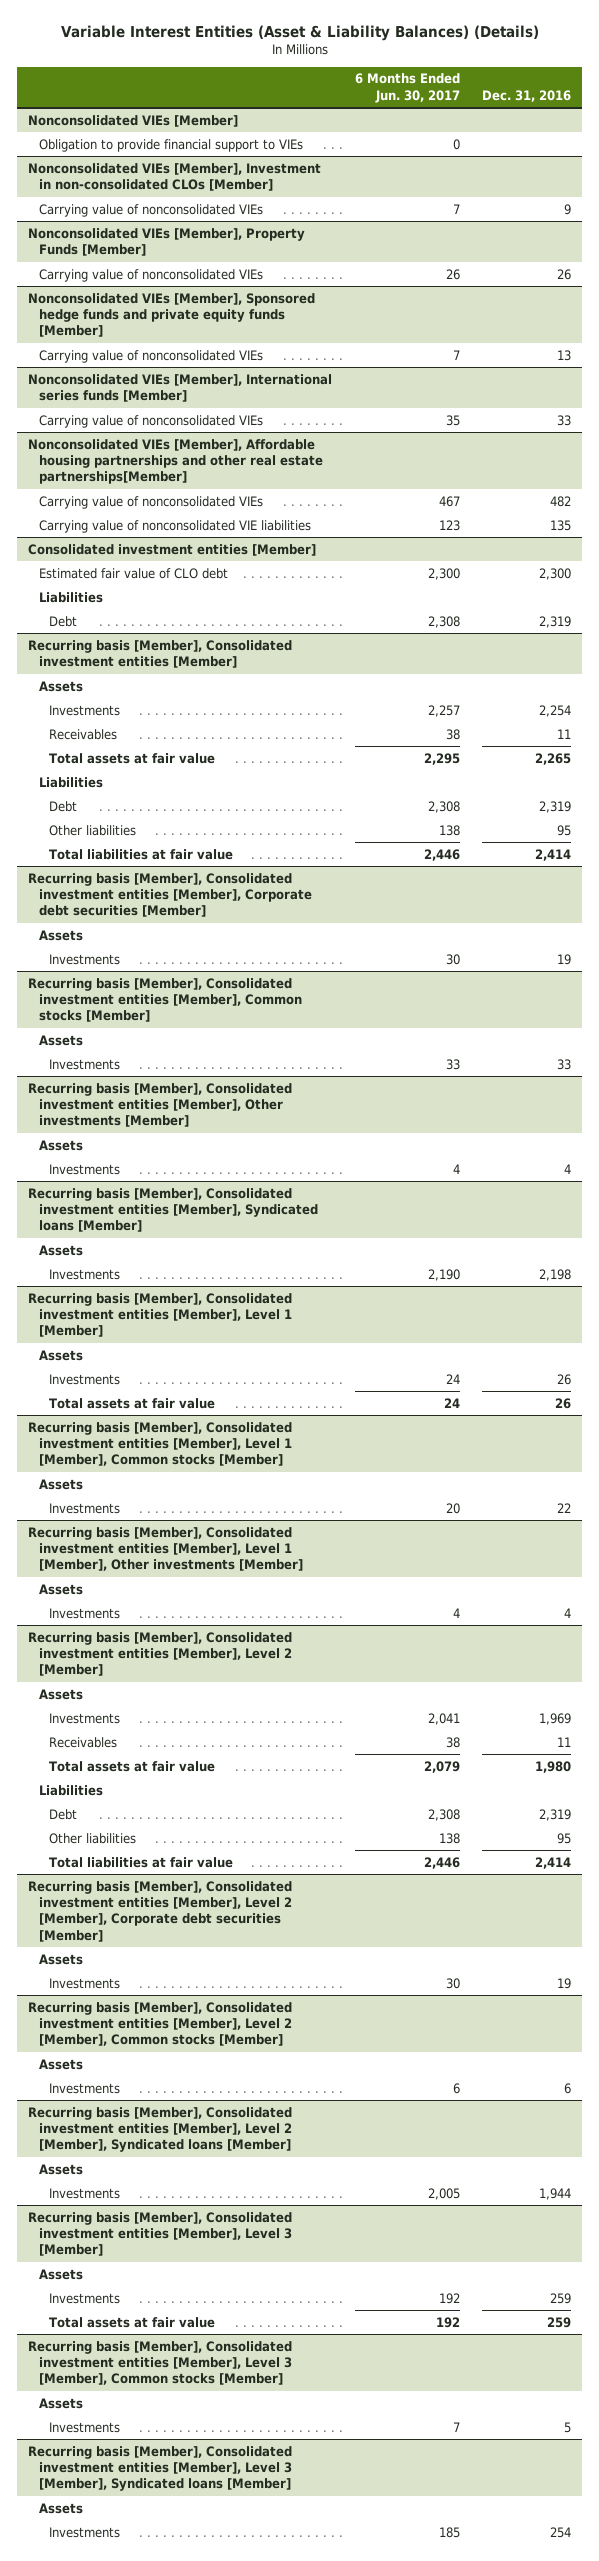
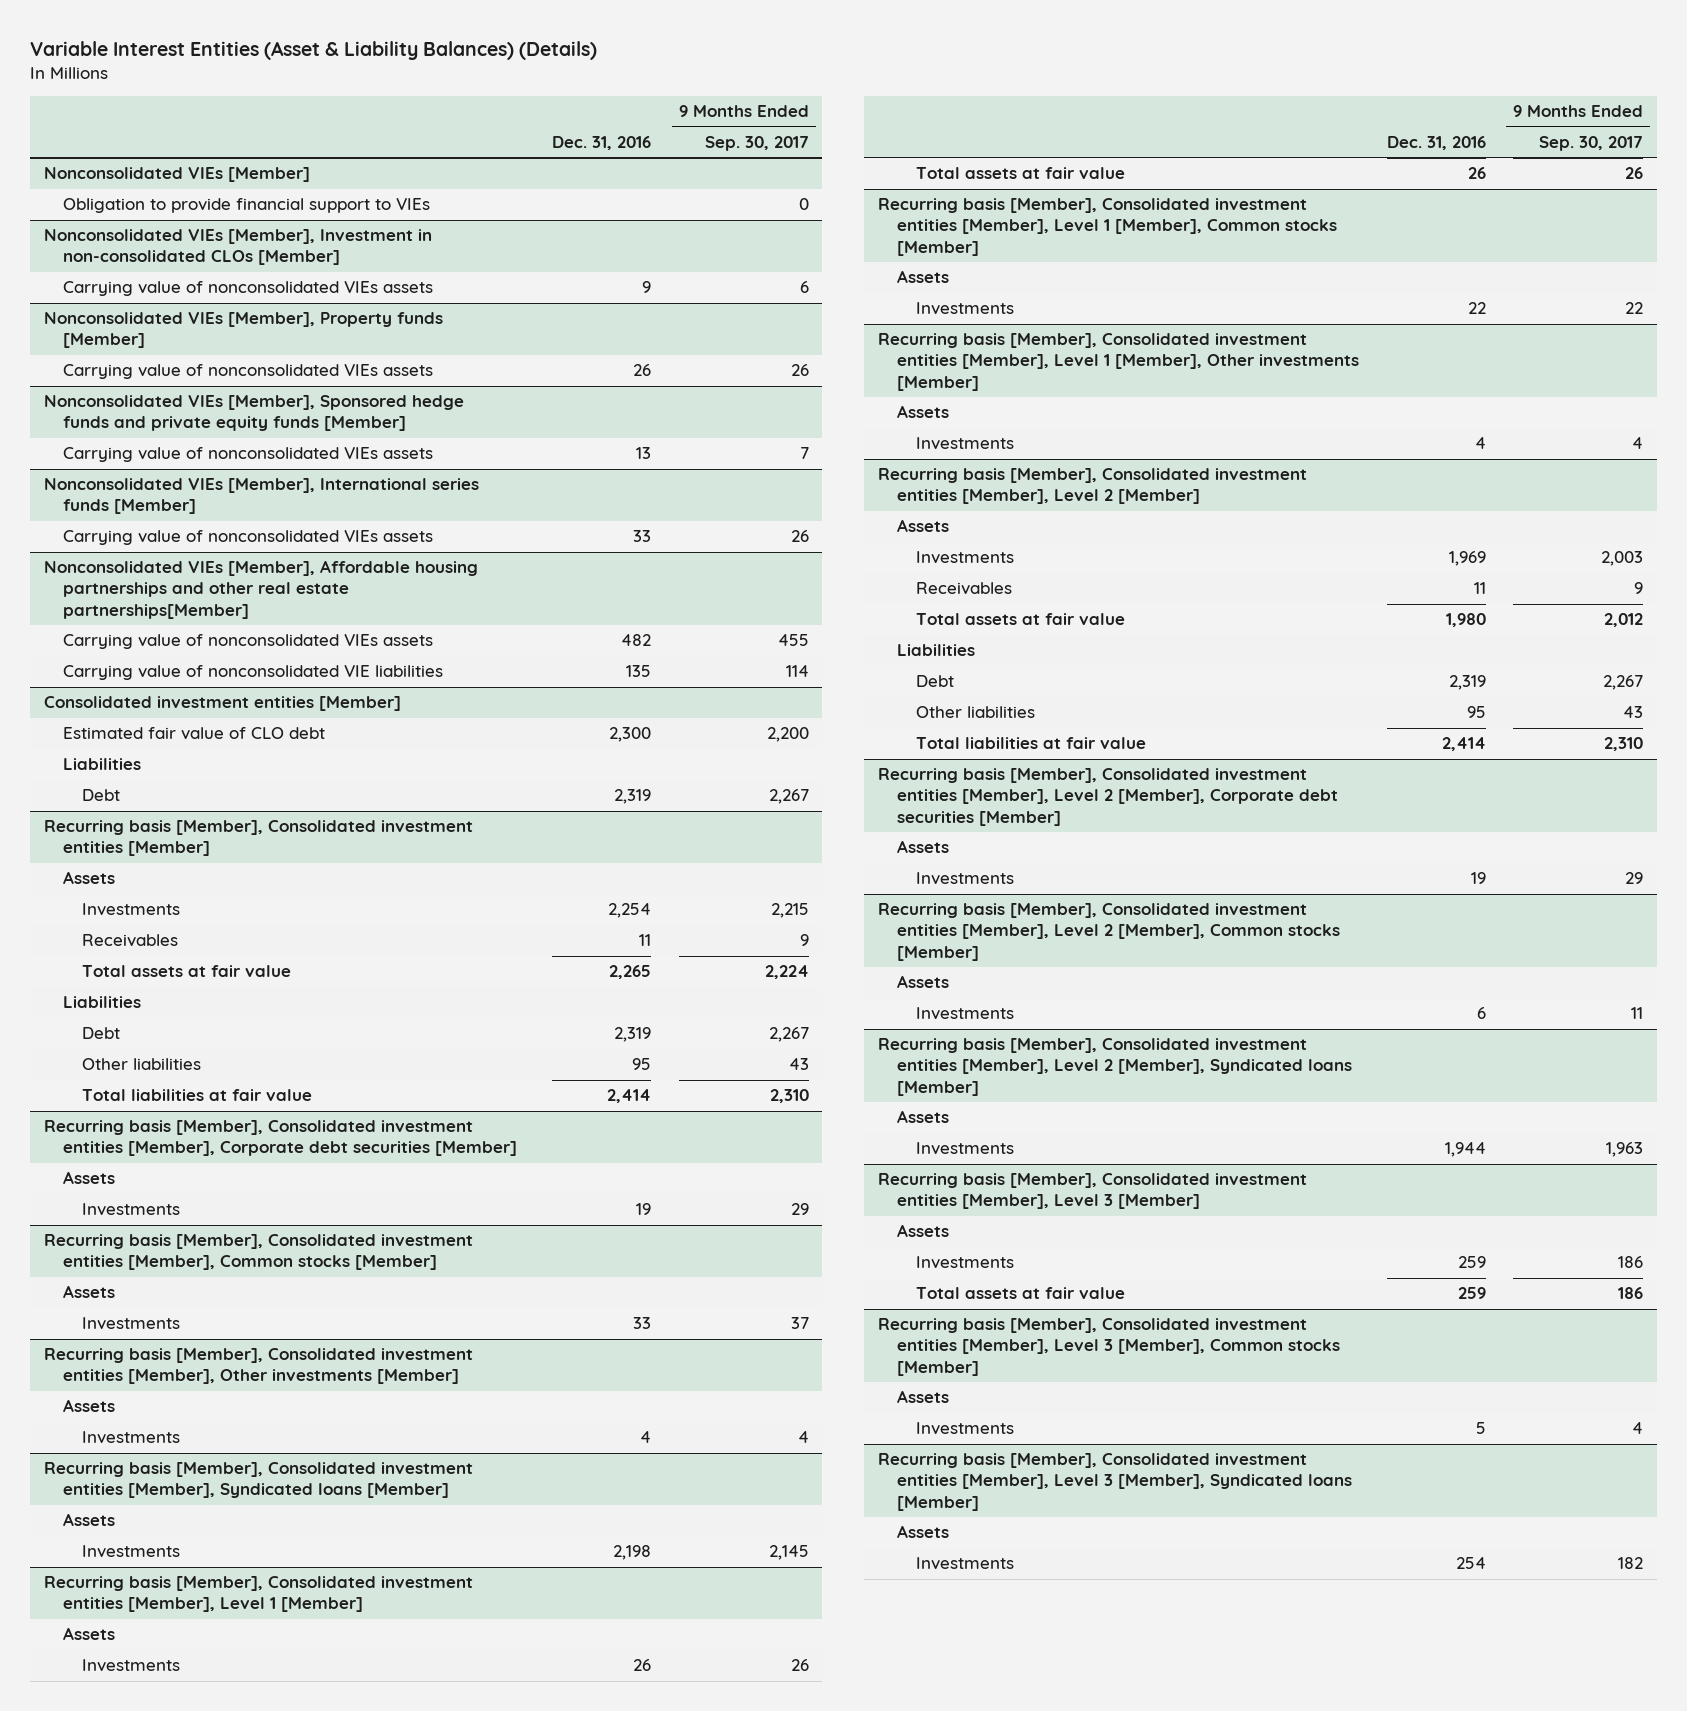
- | 6 Months Ended Jun. 30, 2017 | Dec. 31, 2016
+ | Dec. 31, 2016 | 9 Months Ended Sep. 30, 2017
@ Nonconsolidated VIEs [Member], Investment in non-consolidated CLOs [Member]
- Carrying value of nonconsolidated VIEs | 7 | 9
- Nonconsolidated VIEs [Member], Property Funds [Member]
- Carrying value of nonconsolidated VIEs | 26 | 26
@ Nonconsolidated VIEs [Member], Investment in non-consolidated CLOs [Member]
+ Carrying value of nonconsolidated VIEs assets | 9 | 6
+ Nonconsolidated VIEs [Member], Property funds [Member]
+ Carrying value of nonconsolidated VIEs assets | 26 | 26
@ Nonconsolidated VIEs [Member], Sponsored hedge funds and private equity funds [Member]
- Carrying value of nonconsolidated VIEs | 7 | 13
+ Carrying value of nonconsolidated VIEs assets | 13 | 7
@ Nonconsolidated VIEs [Member], International series funds [Member]
- Carrying value of nonconsolidated VIEs | 35 | 33
+ Carrying value of nonconsolidated VIEs assets | 33 | 26
@ Nonconsolidated VIEs [Member], Affordable housing partnerships and other real estate partnerships[Member]
- Carrying value of nonconsolidated VIEs | 467 | 482
+ Carrying value of nonconsolidated VIEs assets | 482 | 455

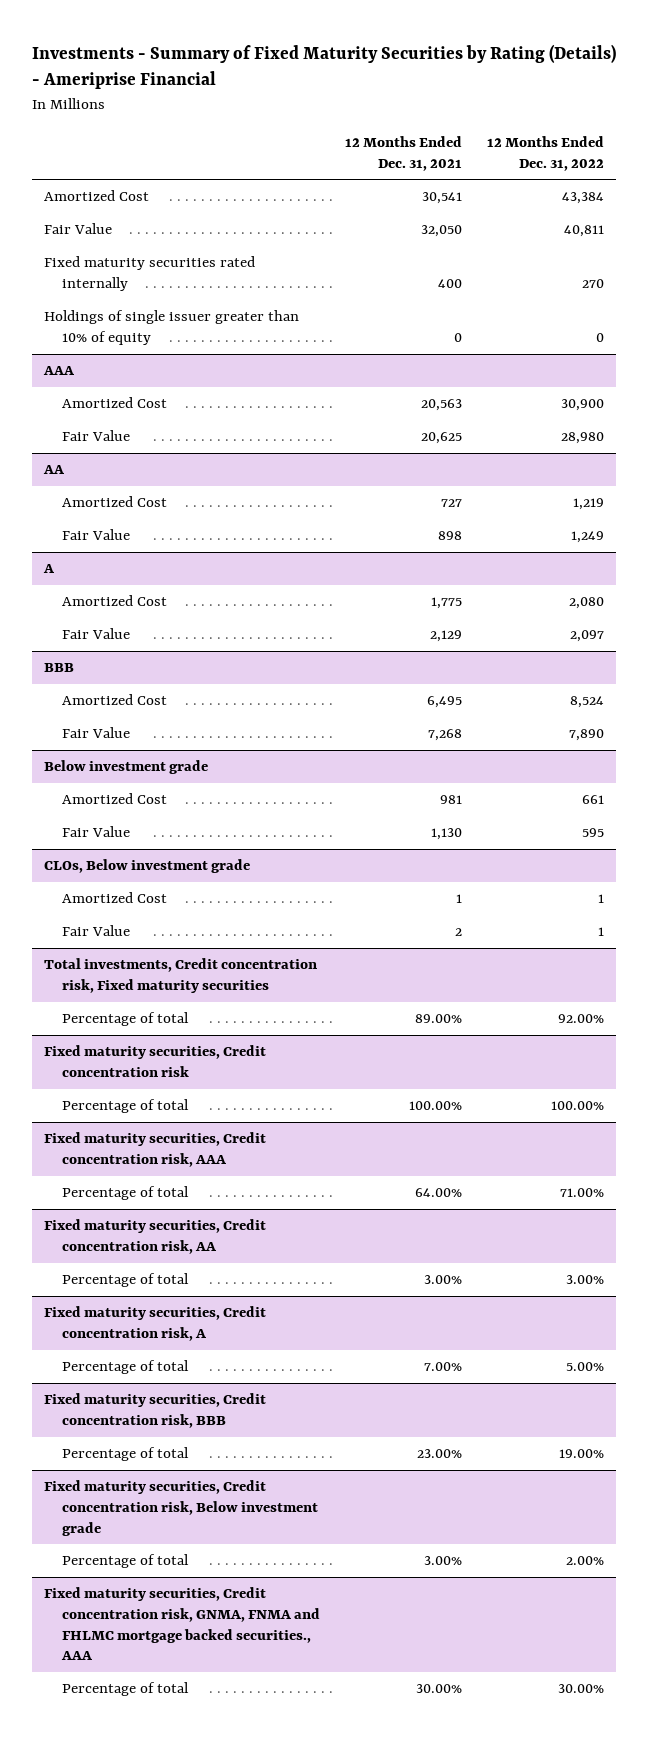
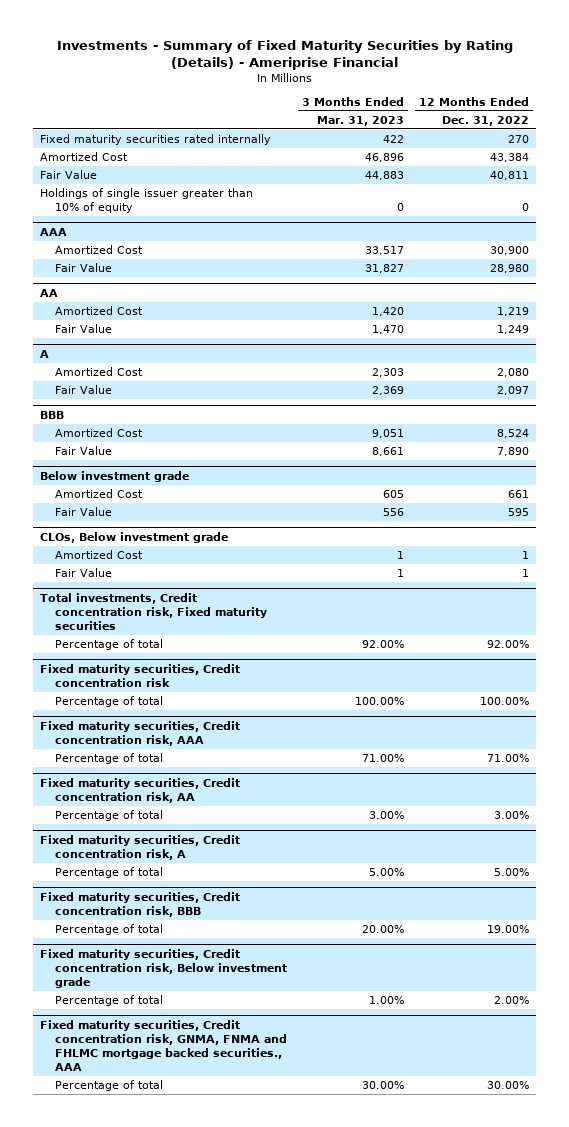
- | 12 Months Ended Dec. 31, 2021 | 12 Months Ended Dec. 31, 2022
+ | 3 Months Ended Mar. 31, 2023 | 12 Months Ended Dec. 31, 2022
moved up: Fixed maturity securities rated internally | 422 | 270

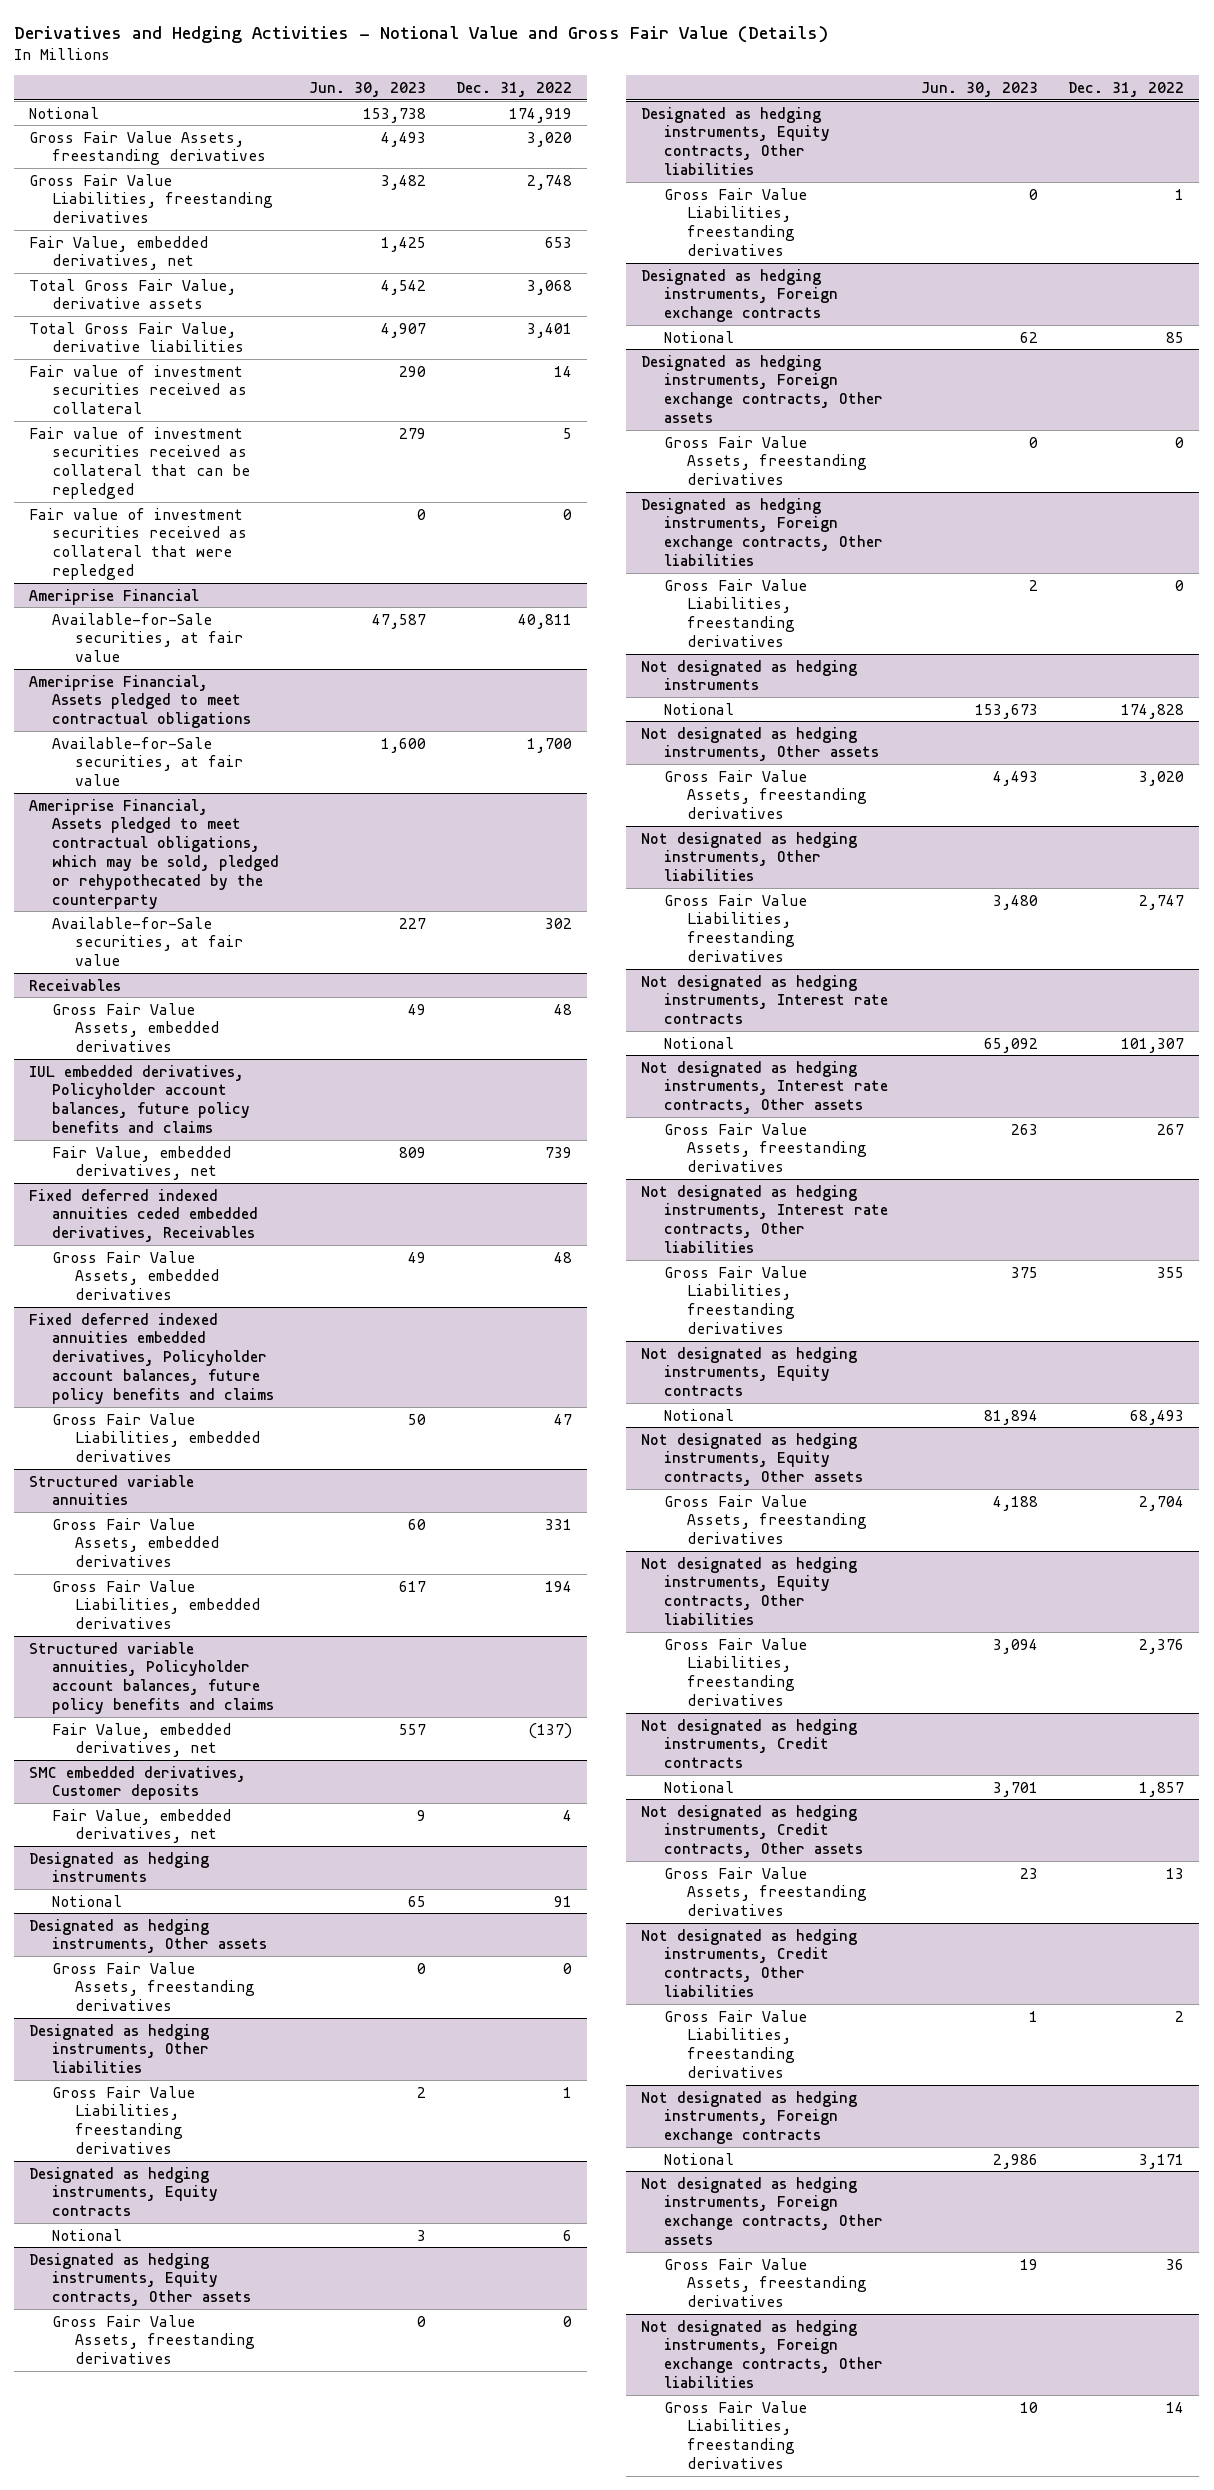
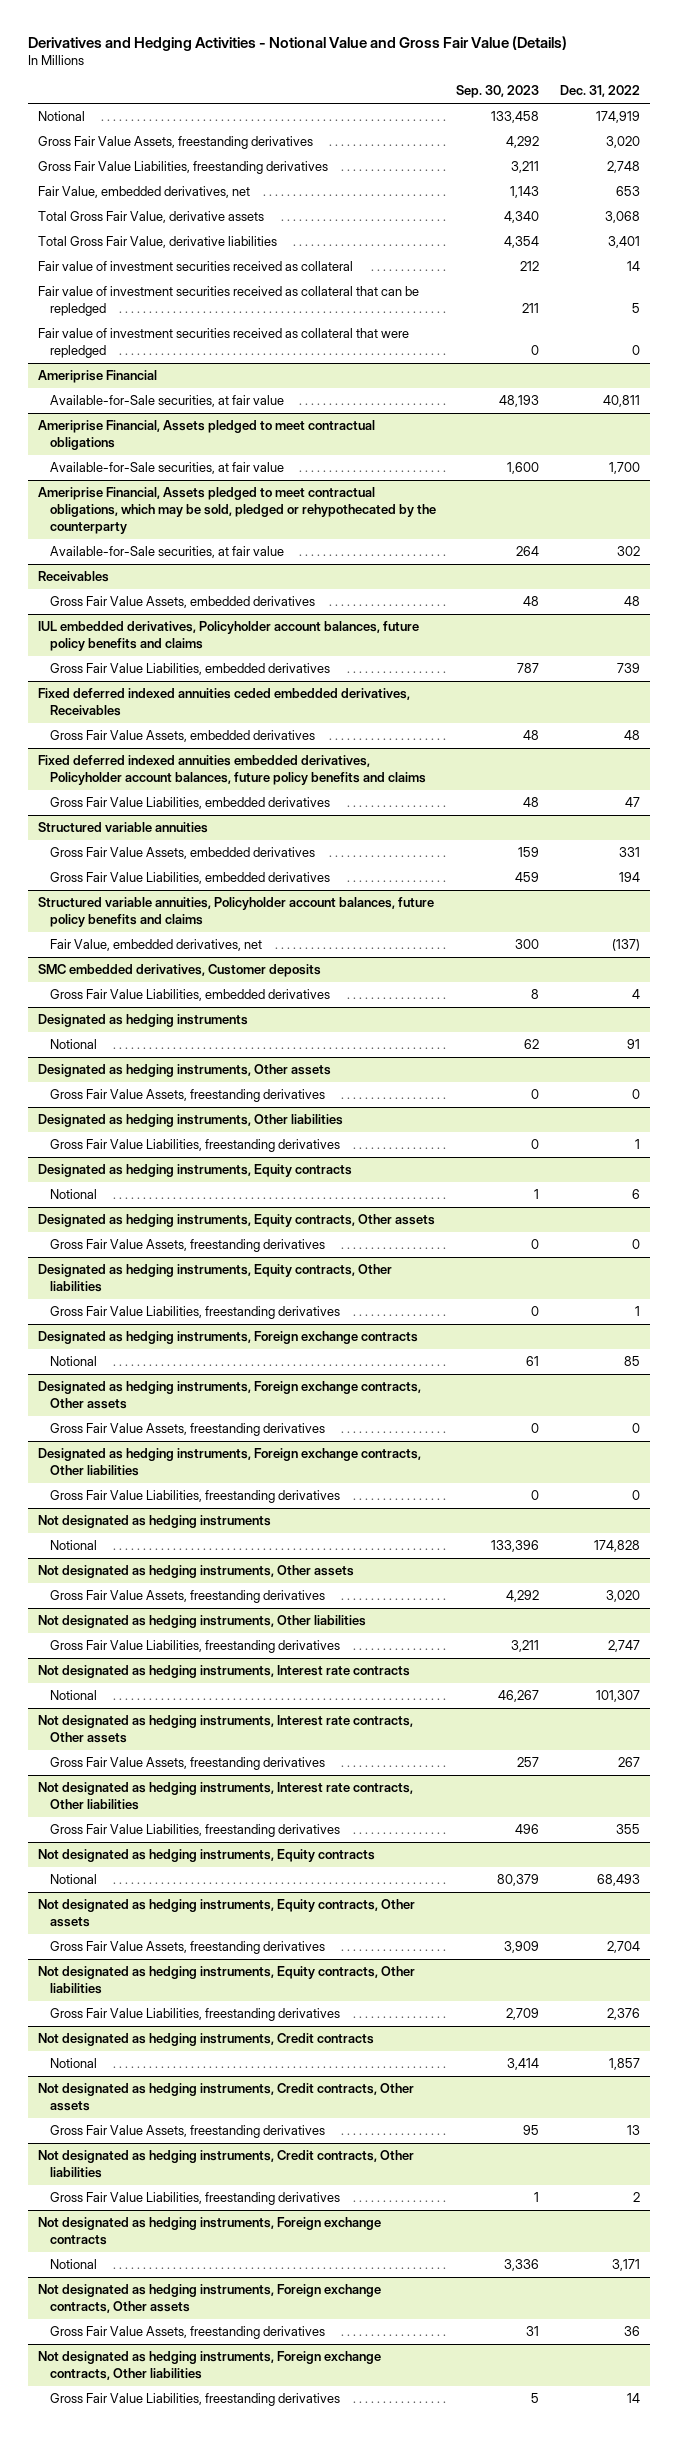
- | Jun. 30, 2023 | Dec. 31, 2022
+ | Sep. 30, 2023 | Dec. 31, 2022
@ IUL embedded derivatives, Policyholder account balances, future policy benefits and claims
- Fair Value, embedded derivatives, net | 809 | 739
+ Gross Fair Value Liabilities, embedded derivatives | 787 | 739
@ SMC embedded derivatives, Customer deposits
- Fair Value, embedded derivatives, net | 9 | 4
+ Gross Fair Value Liabilities, embedded derivatives | 8 | 4

